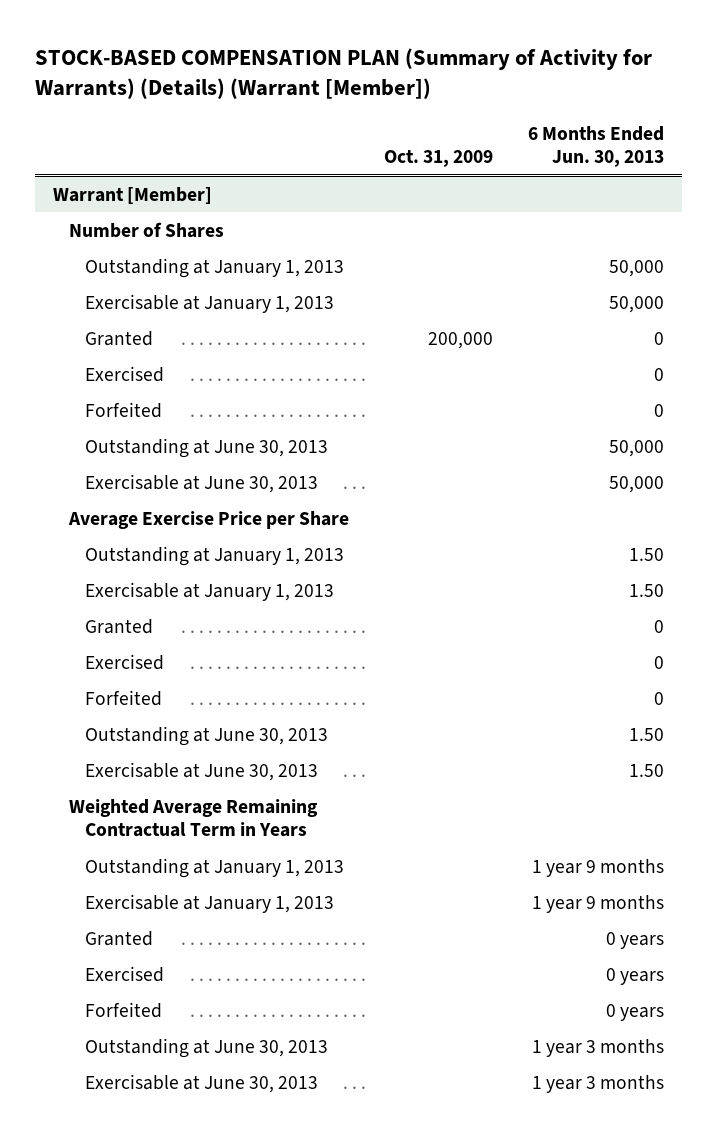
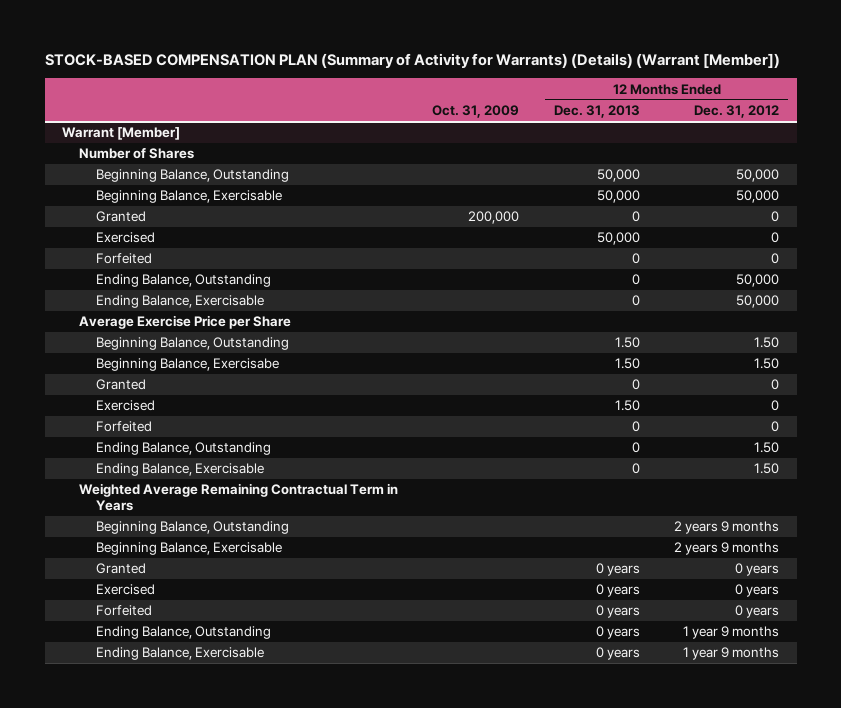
- | Oct. 31, 2009 | 6 Months Ended Jun. 30, 2013
+ | Oct. 31, 2009 | 12 Months Ended Dec. 31, 2013 | 12 Months Ended Dec. 31, 2012
@ Warrant [Member]
- Outstanding at January 1, 2013 | | 50,000
- Exercisable at January 1, 2013 | | 50,000
+ Beginning Balance, Outstanding | | 50,000 | 50,000
+ Beginning Balance, Exercisable | | 50,000 | 50,000
- Outstanding at June 30, 2013 | | 50,000
- Exercisable at June 30, 2013 | | 50,000
+ Ending Balance, Outstanding | | 0 | 50,000
+ Ending Balance, Exercisable | | 0 | 50,000
- Outstanding at January 1, 2013 | | 1.50
- Exercisable at January 1, 2013 | | 1.50
+ Beginning Balance, Outstanding | | 1.50 | 1.50
+ Beginning Balance, Exercisabe | | 1.50 | 1.50
- Outstanding at June 30, 2013 | | 1.50
- Exercisable at June 30, 2013 | | 1.50
+ Ending Balance, Outstanding | | 0 | 1.50
+ Ending Balance, Exercisable | | 0 | 1.50
- Outstanding at January 1, 2013 | | 1 year 9 months
- Exercisable at January 1, 2013 | | 1 year 9 months
+ Beginning Balance, Outstanding | | | 2 years 9 months
+ Beginning Balance, Exercisable | | | 2 years 9 months
- Outstanding at June 30, 2013 | | 1 year 3 months
- Exercisable at June 30, 2013 | | 1 year 3 months
+ Ending Balance, Outstanding | | 0 years | 1 year 9 months
+ Ending Balance, Exercisable | | 0 years | 1 year 9 months

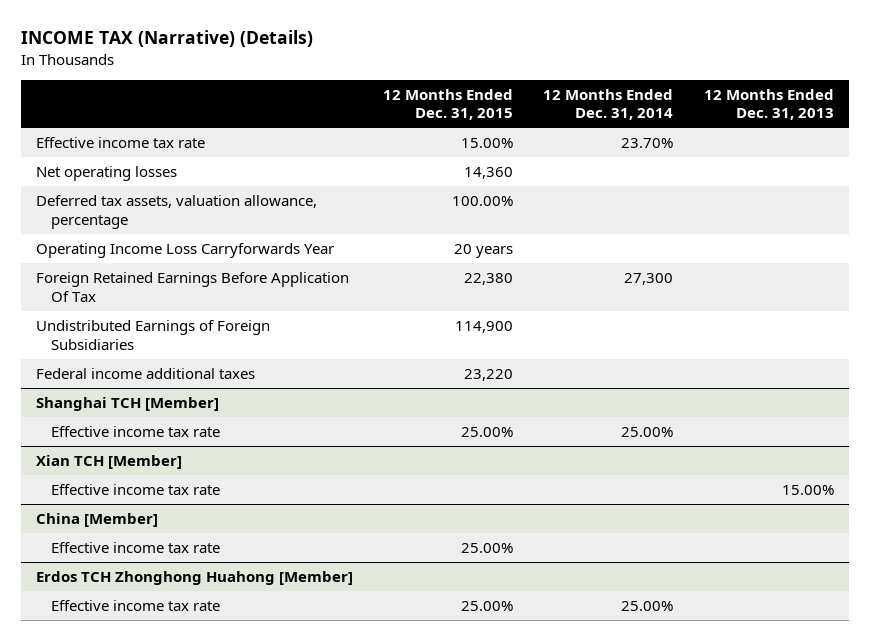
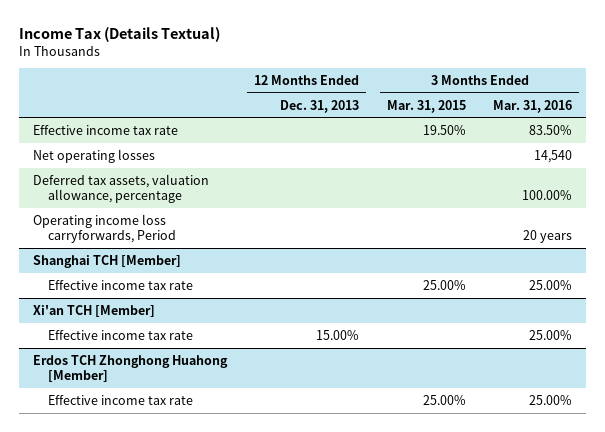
- INCOME TAX (Narrative) (Details)
+ Income Tax (Details Textual)
- | 12 Months Ended Dec. 31, 2015 | 12 Months Ended Dec. 31, 2014 | 12 Months Ended Dec. 31, 2013
+ | 12 Months Ended Dec. 31, 2013 | 3 Months Ended Mar. 31, 2015 | 3 Months Ended Mar. 31, 2016
- Operating Income Loss Carryforwards Year | 20 years | |
- Foreign Retained Earnings Before Application Of Tax | 22,380 | 27,300 |
- Undistributed Earnings of Foreign Subsidiaries | 114,900 | |
- Federal income additional taxes | 23,220 | |
+ Operating income loss carryforwards, Period | | | 20 years
- Xian TCH [Member]
+ Xi'an TCH [Member]
- China [Member]
- Effective income tax rate | 25.00% | |

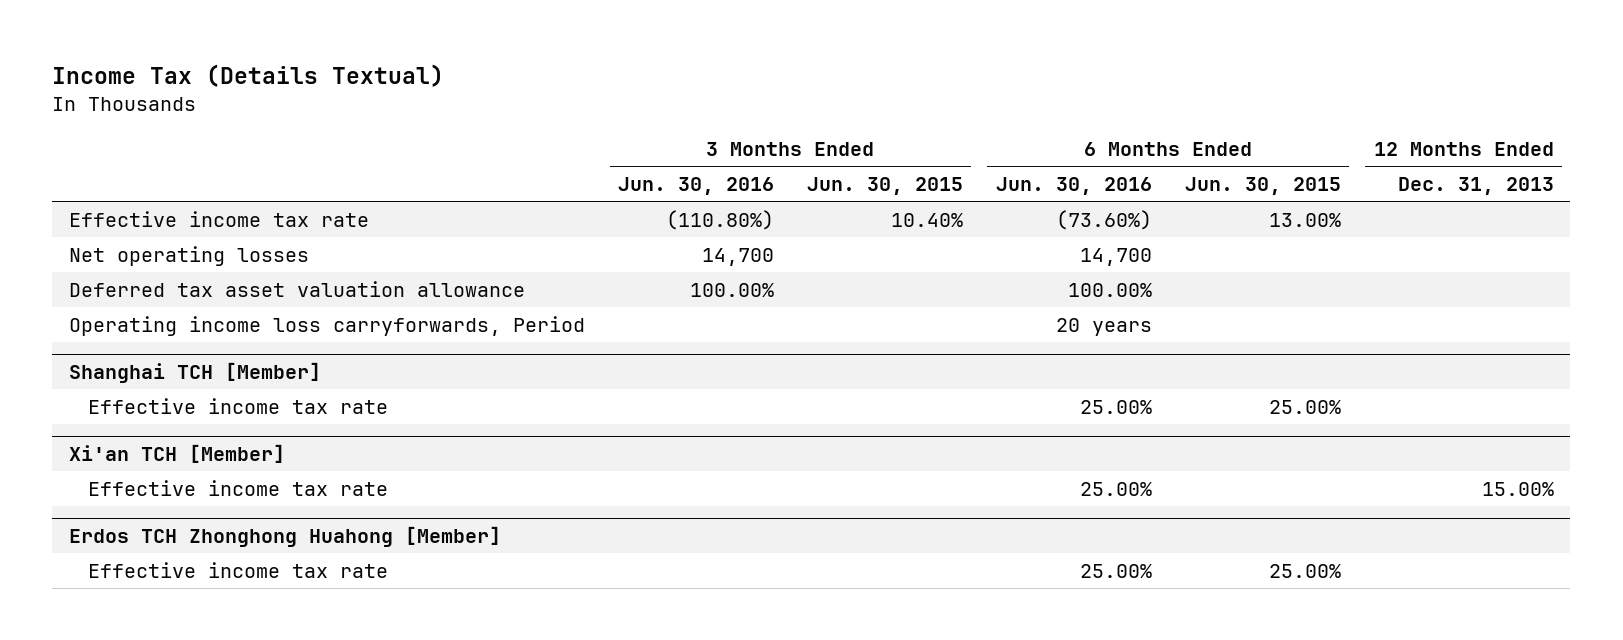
- | 12 Months Ended Dec. 31, 2013 | 3 Months Ended Mar. 31, 2015 | 3 Months Ended Mar. 31, 2016
+ | 3 Months Ended Jun. 30, 2016 | 3 Months Ended Jun. 30, 2015 | 6 Months Ended Jun. 30, 2016 | 6 Months Ended Jun. 30, 2015 | 12 Months Ended Dec. 31, 2013
- Deferred tax assets, valuation allowance, percentage | | | 100.00%
+ Deferred tax asset valuation allowance | 100.00% | | 100.00% | |

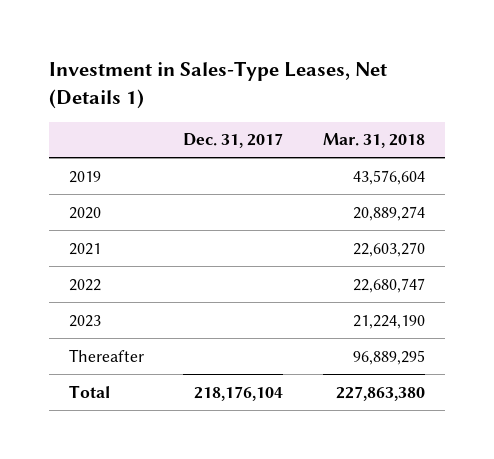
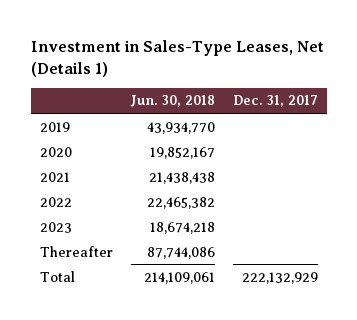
- | Dec. 31, 2017 | Mar. 31, 2018
+ | Jun. 30, 2018 | Dec. 31, 2017
- Total | 218,176,104 | 227,863,380
+ Total | 214,109,061 | 222,132,929

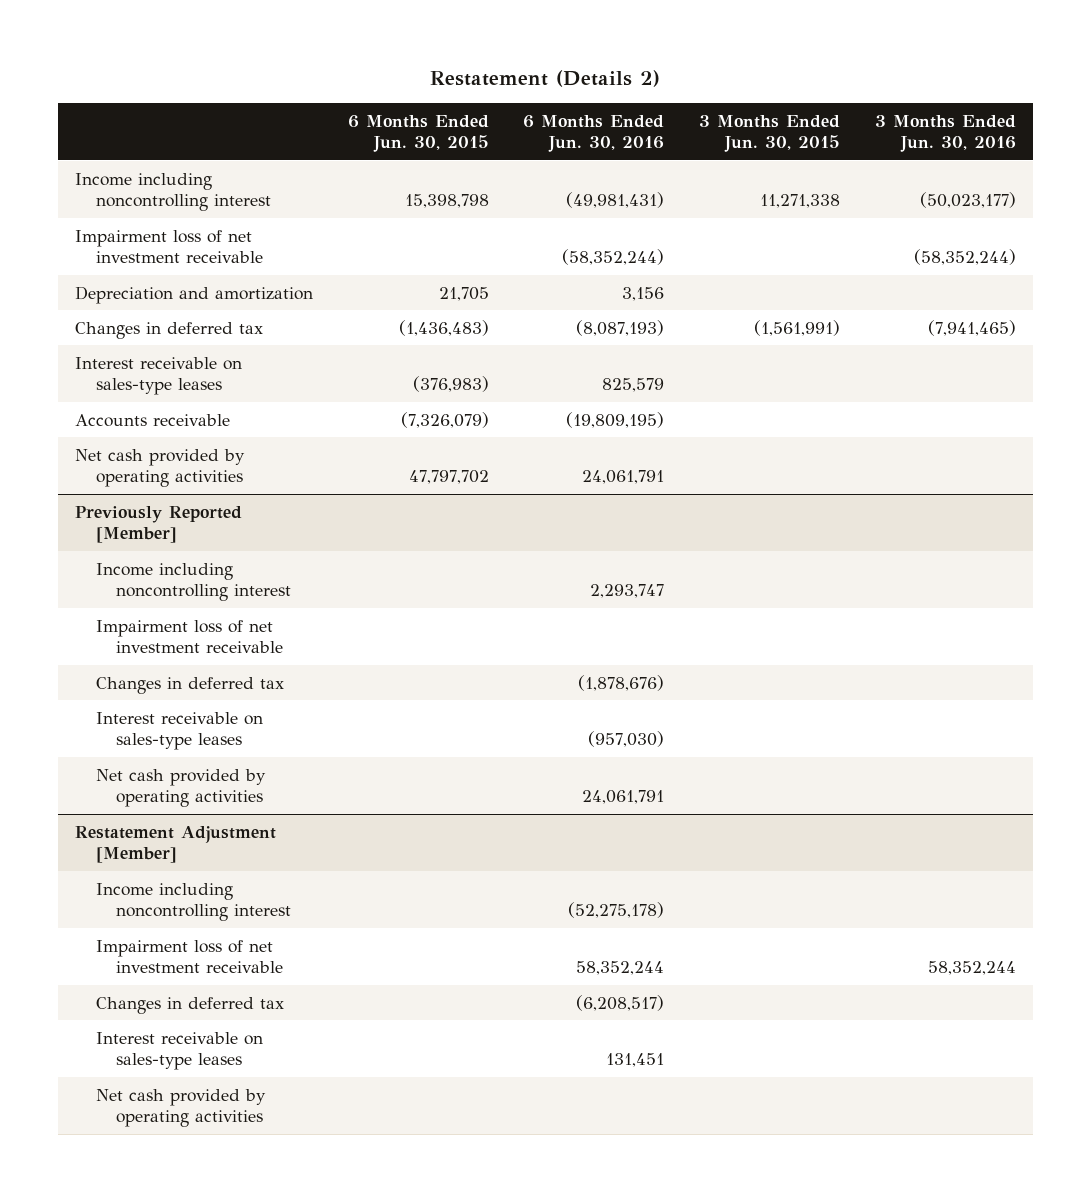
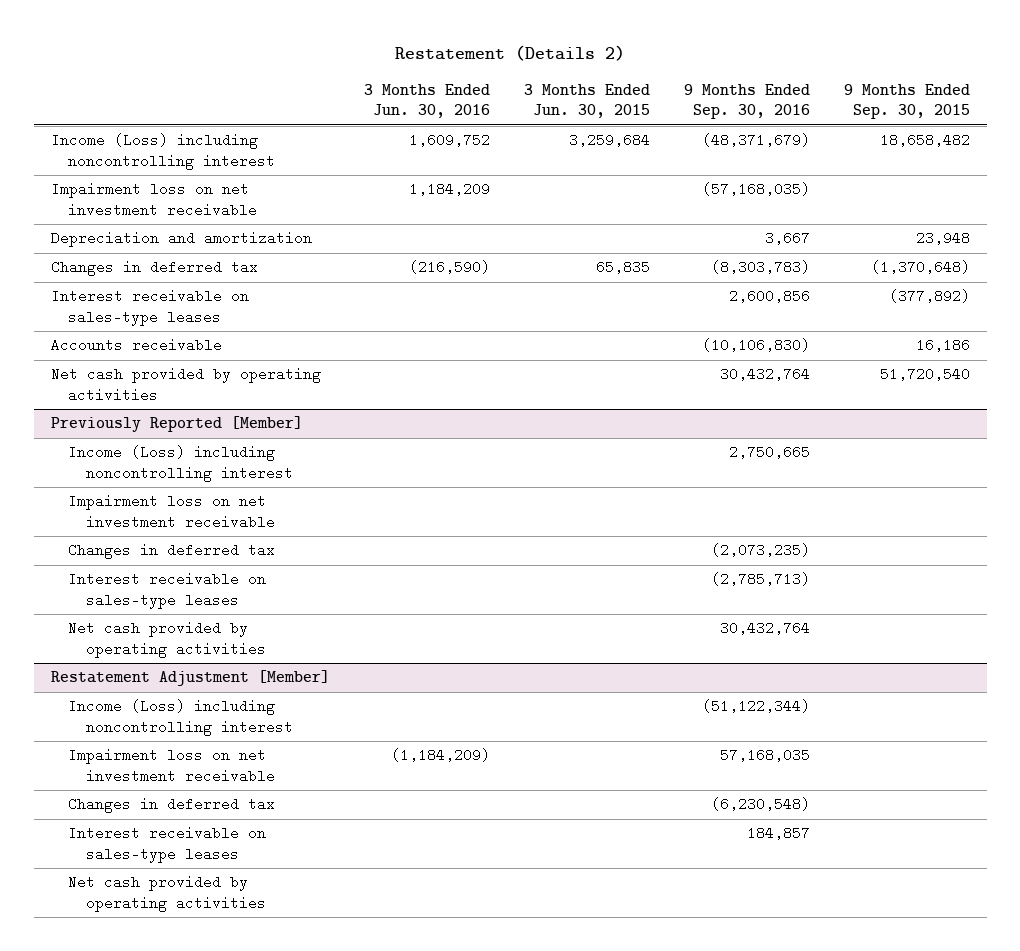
- | 6 Months Ended Jun. 30, 2015 | 6 Months Ended Jun. 30, 2016 | 3 Months Ended Jun. 30, 2015 | 3 Months Ended Jun. 30, 2016
+ | 3 Months Ended Jun. 30, 2016 | 3 Months Ended Jun. 30, 2015 | 9 Months Ended Sep. 30, 2016 | 9 Months Ended Sep. 30, 2015
- Income including noncontrolling interest | 15,398,798 | (49,981,431) | 11,271,338 | (50,023,177)
- Impairment loss of net investment receivable | | (58,352,244) | | (58,352,244)
+ Income (Loss) including noncontrolling interest | 1,609,752 | 3,259,684 | (48,371,679) | 18,658,482
+ Impairment loss on net investment receivable | 1,184,209 | | (57,168,035) |
- Changes in deferred tax | (1,436,483) | (8,087,193) | (1,561,991) | (7,941,465)
+ Changes in deferred tax | (216,590) | 65,835 | (8,303,783) | (1,370,648)
@ Previously Reported [Member]
- Income including noncontrolling interest | | 2,293,747 | |
- Impairment loss of net investment receivable
+ Income (Loss) including noncontrolling interest | | | 2,750,665 |
+ Impairment loss on net investment receivable
@ Restatement Adjustment [Member]
- Income including noncontrolling interest | | (52,275,178) | |
- Impairment loss of net investment receivable | | 58,352,244 | | 58,352,244
+ Income (Loss) including noncontrolling interest | | | (51,122,344) |
+ Impairment loss on net investment receivable | (1,184,209) | | 57,168,035 |

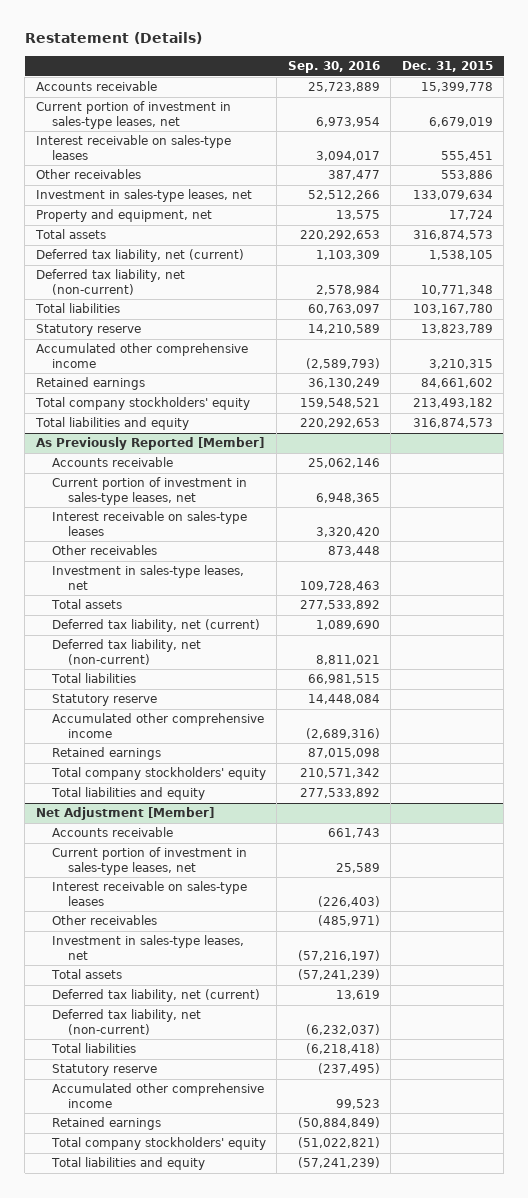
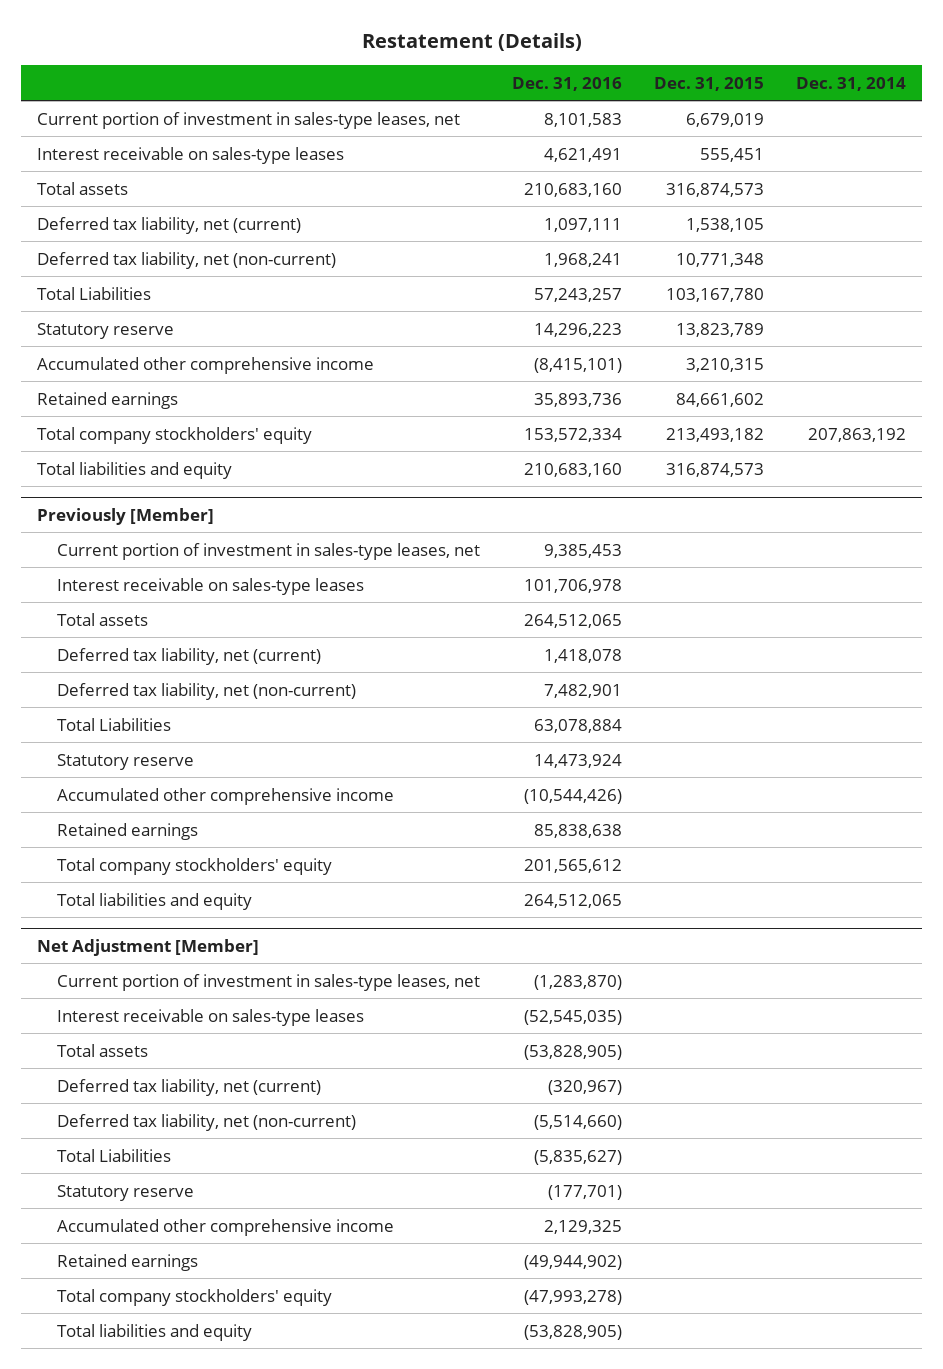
- | Sep. 30, 2016 | Dec. 31, 2015
+ | Dec. 31, 2016 | Dec. 31, 2015 | Dec. 31, 2014
- Accounts receivable | 25,723,889 | 15,399,778
- Other receivables | 387,477 | 553,886
- Investment in sales-type leases, net | 52,512,266 | 133,079,634
- Property and equipment, net | 13,575 | 17,724
- Total liabilities | 60,763,097 | 103,167,780
+ Total Liabilities | 57,243,257 | 103,167,780 |
- As Previously Reported [Member]
- Accounts receivable | 25,062,146 |
+ Previously [Member]
- Other receivables | 873,448 |
- Investment in sales-type leases, net | 109,728,463 |
- Total liabilities | 66,981,515 |
+ Total Liabilities | 63,078,884 | |
@ Net Adjustment [Member]
- Accounts receivable | 661,743 |
- Other receivables | (485,971) |
- Investment in sales-type leases, net | (57,216,197) |
- Total liabilities | (6,218,418) |
+ Total Liabilities | (5,835,627) | |

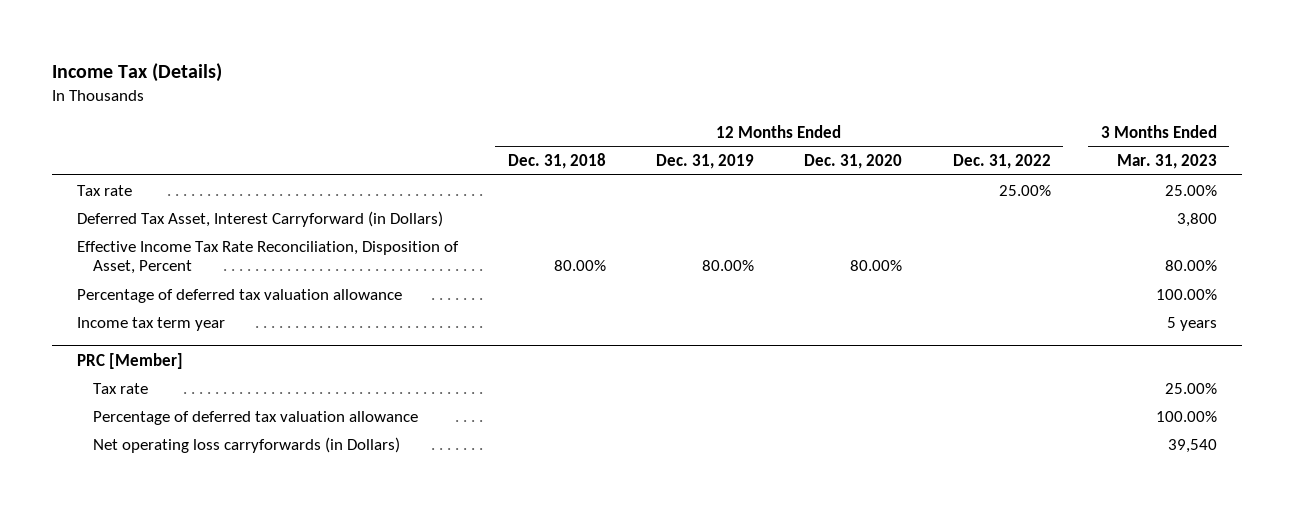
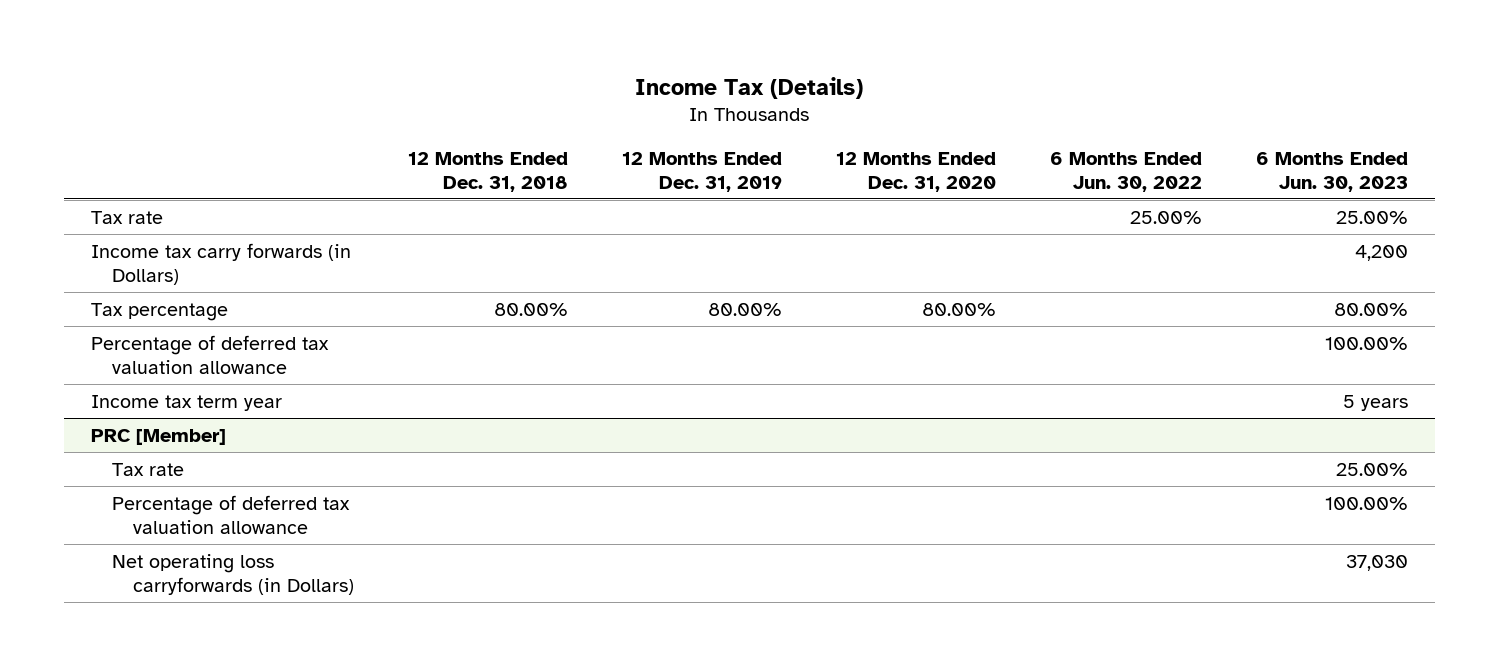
- | 12 Months Ended Dec. 31, 2018 | 12 Months Ended Dec. 31, 2019 | 12 Months Ended Dec. 31, 2020 | 12 Months Ended Dec. 31, 2022 | 3 Months Ended Mar. 31, 2023
+ | 12 Months Ended Dec. 31, 2018 | 12 Months Ended Dec. 31, 2019 | 12 Months Ended Dec. 31, 2020 | 6 Months Ended Jun. 30, 2022 | 6 Months Ended Jun. 30, 2023
- Deferred Tax Asset, Interest Carryforward (in Dollars) | | | | | 3,800
- Effective Income Tax Rate Reconciliation, Disposition of Asset, Percent | 80.00% | 80.00% | 80.00% | | 80.00%
+ Income tax carry forwards (in Dollars) | | | | | 4,200
+ Tax percentage | 80.00% | 80.00% | 80.00% | | 80.00%

